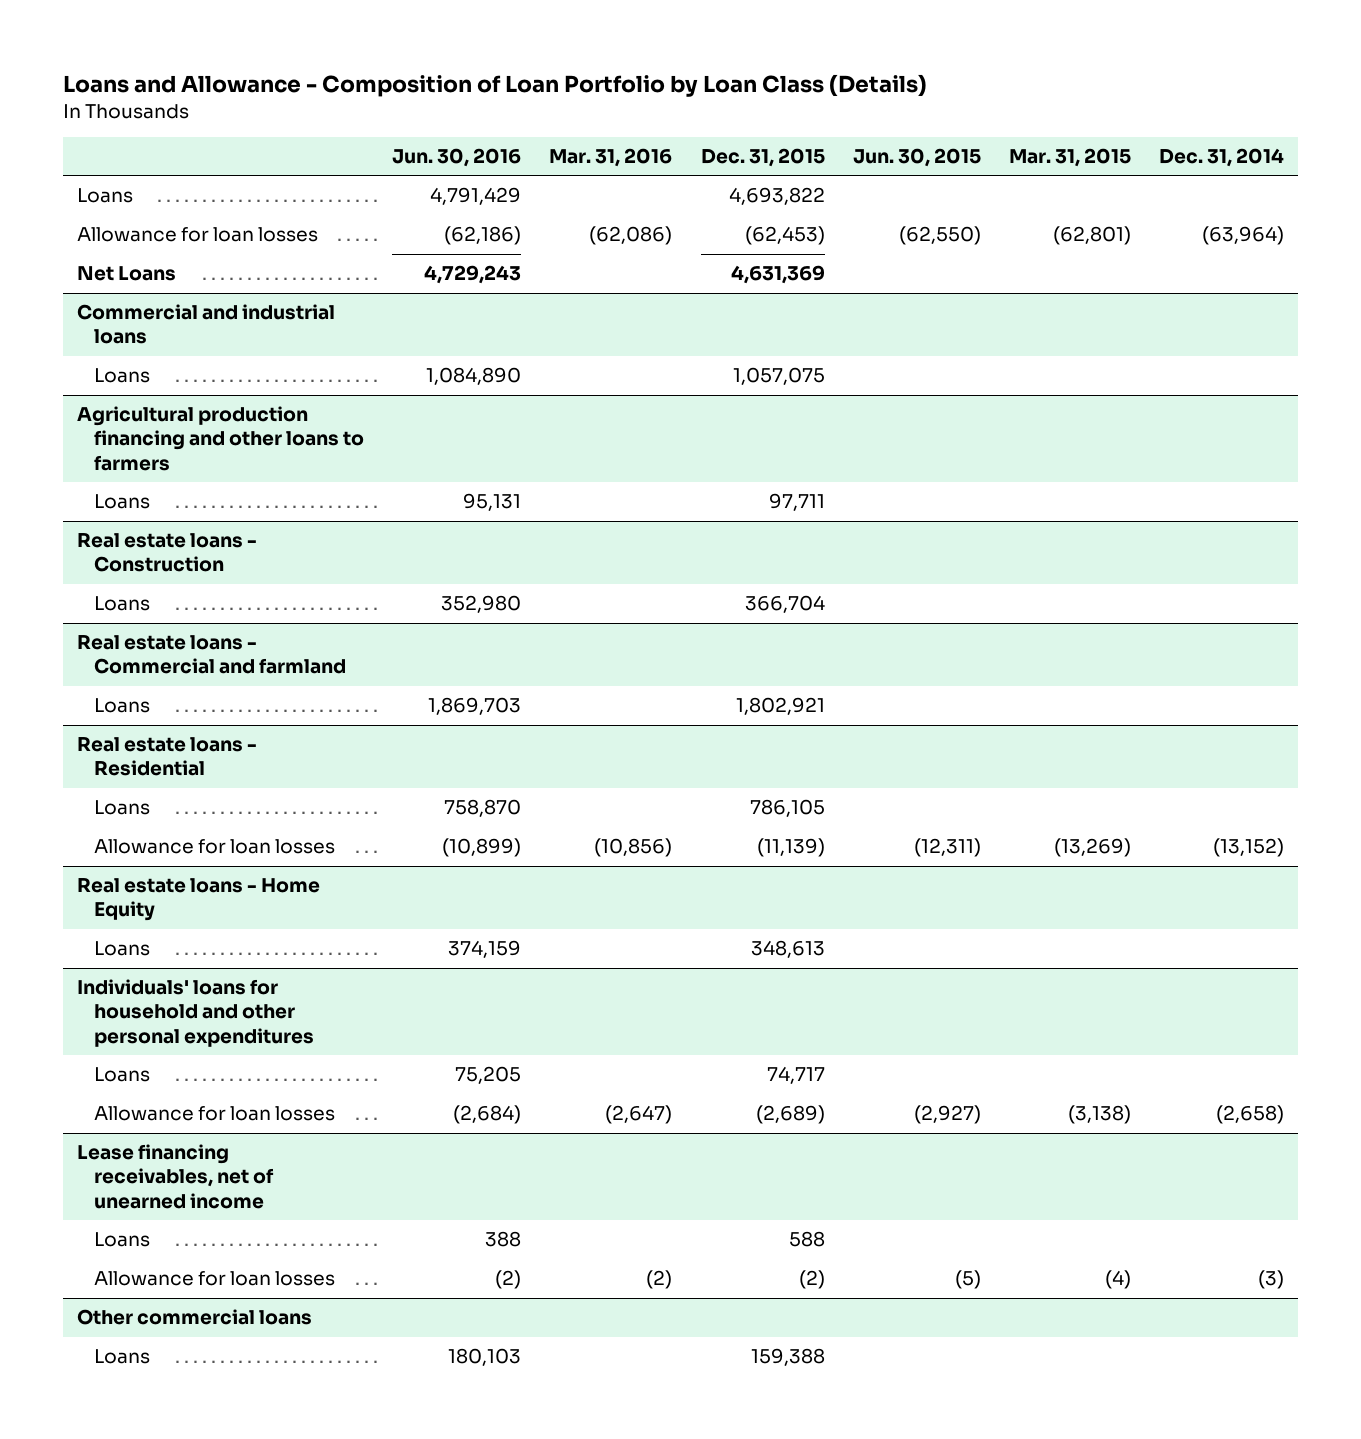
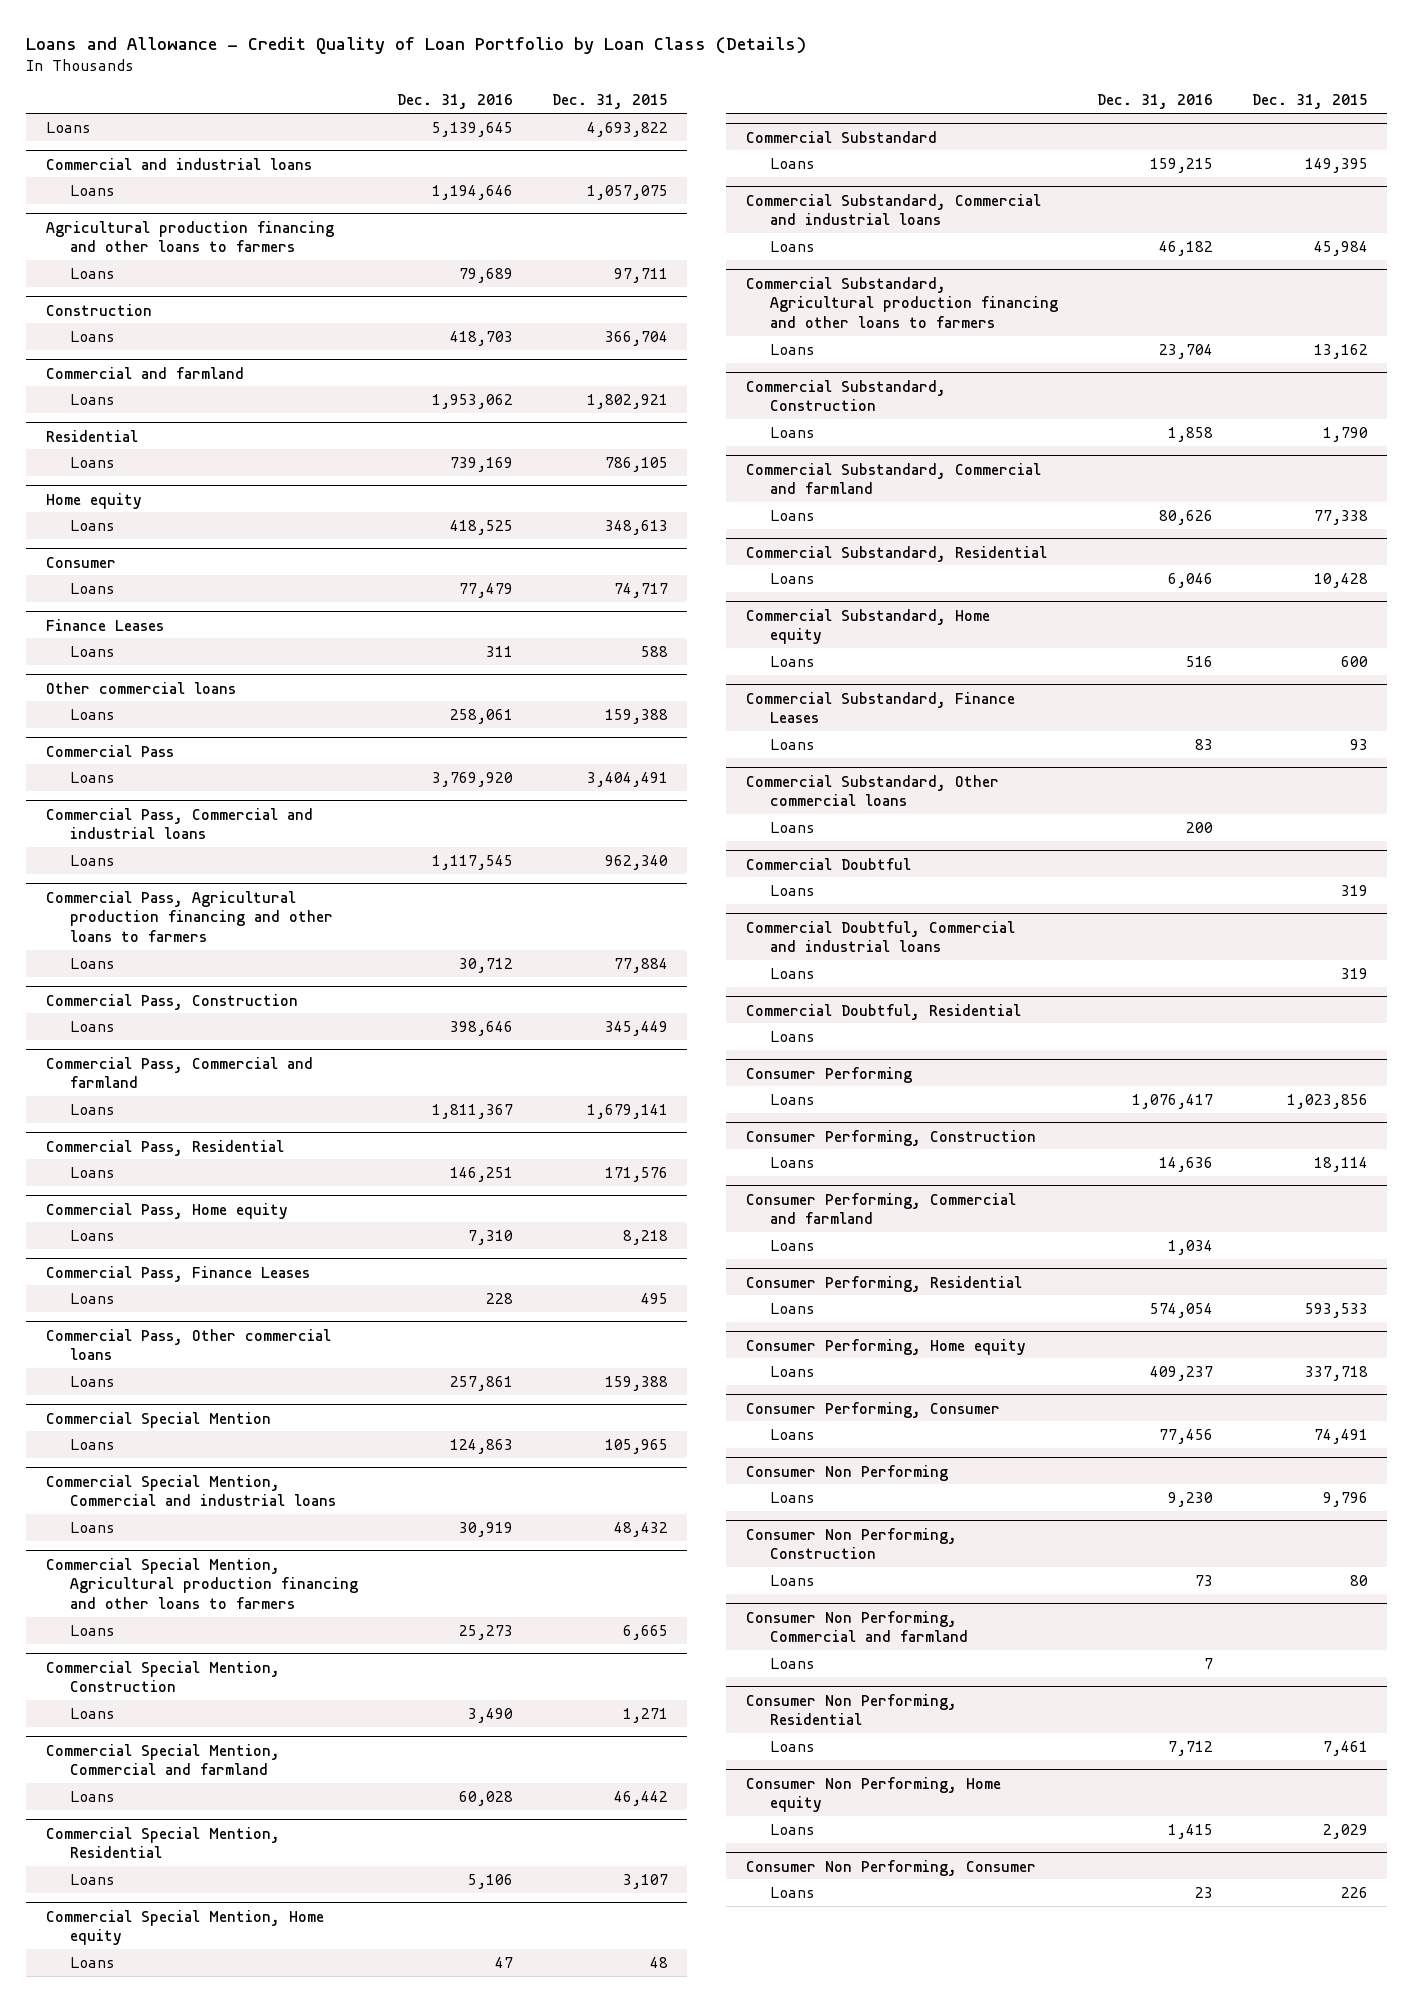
- Loans and Allowance - Composition of Loan Portfolio by Loan Class (Details)
+ Loans and Allowance - Credit Quality of Loan Portfolio by Loan Class (Details)
- | Jun. 30, 2016 | Mar. 31, 2016 | Dec. 31, 2015 | Jun. 30, 2015 | Mar. 31, 2015 | Dec. 31, 2014
+ | Dec. 31, 2016 | Dec. 31, 2015
- Allowance for loan losses | (62,186) | (62,086) | (62,453) | (62,550) | (62,801) | (63,964)
- Net Loans | 4,729,243 | | 4,631,369 | | |
- Real estate loans - Construction
+ Construction
- Real estate loans - Commercial and farmland
+ Commercial and farmland
- Real estate loans - Residential
+ Residential
- Allowance for loan losses | (10,899) | (10,856) | (11,139) | (12,311) | (13,269) | (13,152)
- Real estate loans - Home Equity
+ Home equity
- Individuals' loans for household and other personal expenditures
+ Consumer
- Allowance for loan losses | (2,684) | (2,647) | (2,689) | (2,927) | (3,138) | (2,658)
- Lease financing receivables, net of unearned income
+ Finance Leases
- Allowance for loan losses | (2) | (2) | (2) | (5) | (4) | (3)
+ Commercial Pass
+ Loans | 3,769,920 | 3,404,491
+ Commercial Pass, Commercial and industrial loans
+ Loans | 1,117,545 | 962,340
+ Commercial Pass, Agricultural production financing and other loans to farmers
+ Loans | 30,712 | 77,884
+ Commercial Pass, Construction
+ Loans | 398,646 | 345,449
+ Commercial Pass, Commercial and farmland
+ Loans | 1,811,367 | 1,679,141
+ Commercial Pass, Residential
+ Loans | 146,251 | 171,576
+ Commercial Pass, Home equity
+ Loans | 7,310 | 8,218
+ Commercial Pass, Finance Leases
+ Loans | 228 | 495
+ Commercial Pass, Other commercial loans
+ Loans | 257,861 | 159,388
+ Commercial Special Mention
+ Loans | 124,863 | 105,965
+ Commercial Special Mention, Commercial and industrial loans
+ Loans | 30,919 | 48,432
+ Commercial Special Mention, Agricultural production financing and other loans to farmers
+ Loans | 25,273 | 6,665
+ Commercial Special Mention, Construction
+ Loans | 3,490 | 1,271
+ Commercial Special Mention, Commercial and farmland
+ Loans | 60,028 | 46,442
+ Commercial Special Mention, Residential
+ Loans | 5,106 | 3,107
+ Commercial Special Mention, Home equity
+ Loans | 47 | 48
+ Commercial Substandard
+ Loans | 159,215 | 149,395
+ Commercial Substandard, Commercial and industrial loans
+ Loans | 46,182 | 45,984
+ Commercial Substandard, Agricultural production financing and other loans to farmers
+ Loans | 23,704 | 13,162
+ Commercial Substandard, Construction
+ Loans | 1,858 | 1,790
+ Commercial Substandard, Commercial and farmland
+ Loans | 80,626 | 77,338
+ Commercial Substandard, Residential
+ Loans | 6,046 | 10,428
+ Commercial Substandard, Home equity
+ Loans | 516 | 600
+ Commercial Substandard, Finance Leases
+ Loans | 83 | 93
+ Commercial Substandard, Other commercial loans
+ Loans | 200 |
+ Commercial Doubtful
+ Loans | | 319
+ Commercial Doubtful, Commercial and industrial loans
+ Loans | | 319
+ Commercial Doubtful, Residential
+ Loans
+ Consumer Performing
+ Loans | 1,076,417 | 1,023,856
+ Consumer Performing, Construction
+ Loans | 14,636 | 18,114
+ Consumer Performing, Commercial and farmland
+ Loans | 1,034 |
+ Consumer Performing, Residential
+ Loans | 574,054 | 593,533
+ Consumer Performing, Home equity
+ Loans | 409,237 | 337,718
+ Consumer Performing, Consumer
+ Loans | 77,456 | 74,491
+ Consumer Non Performing
+ Loans | 9,230 | 9,796
+ Consumer Non Performing, Construction
+ Loans | 73 | 80
+ Consumer Non Performing, Commercial and farmland
+ Loans | 7 |
+ Consumer Non Performing, Residential
+ Loans | 7,712 | 7,461
+ Consumer Non Performing, Home equity
+ Loans | 1,415 | 2,029
+ Consumer Non Performing, Consumer
+ Loans | 23 | 226

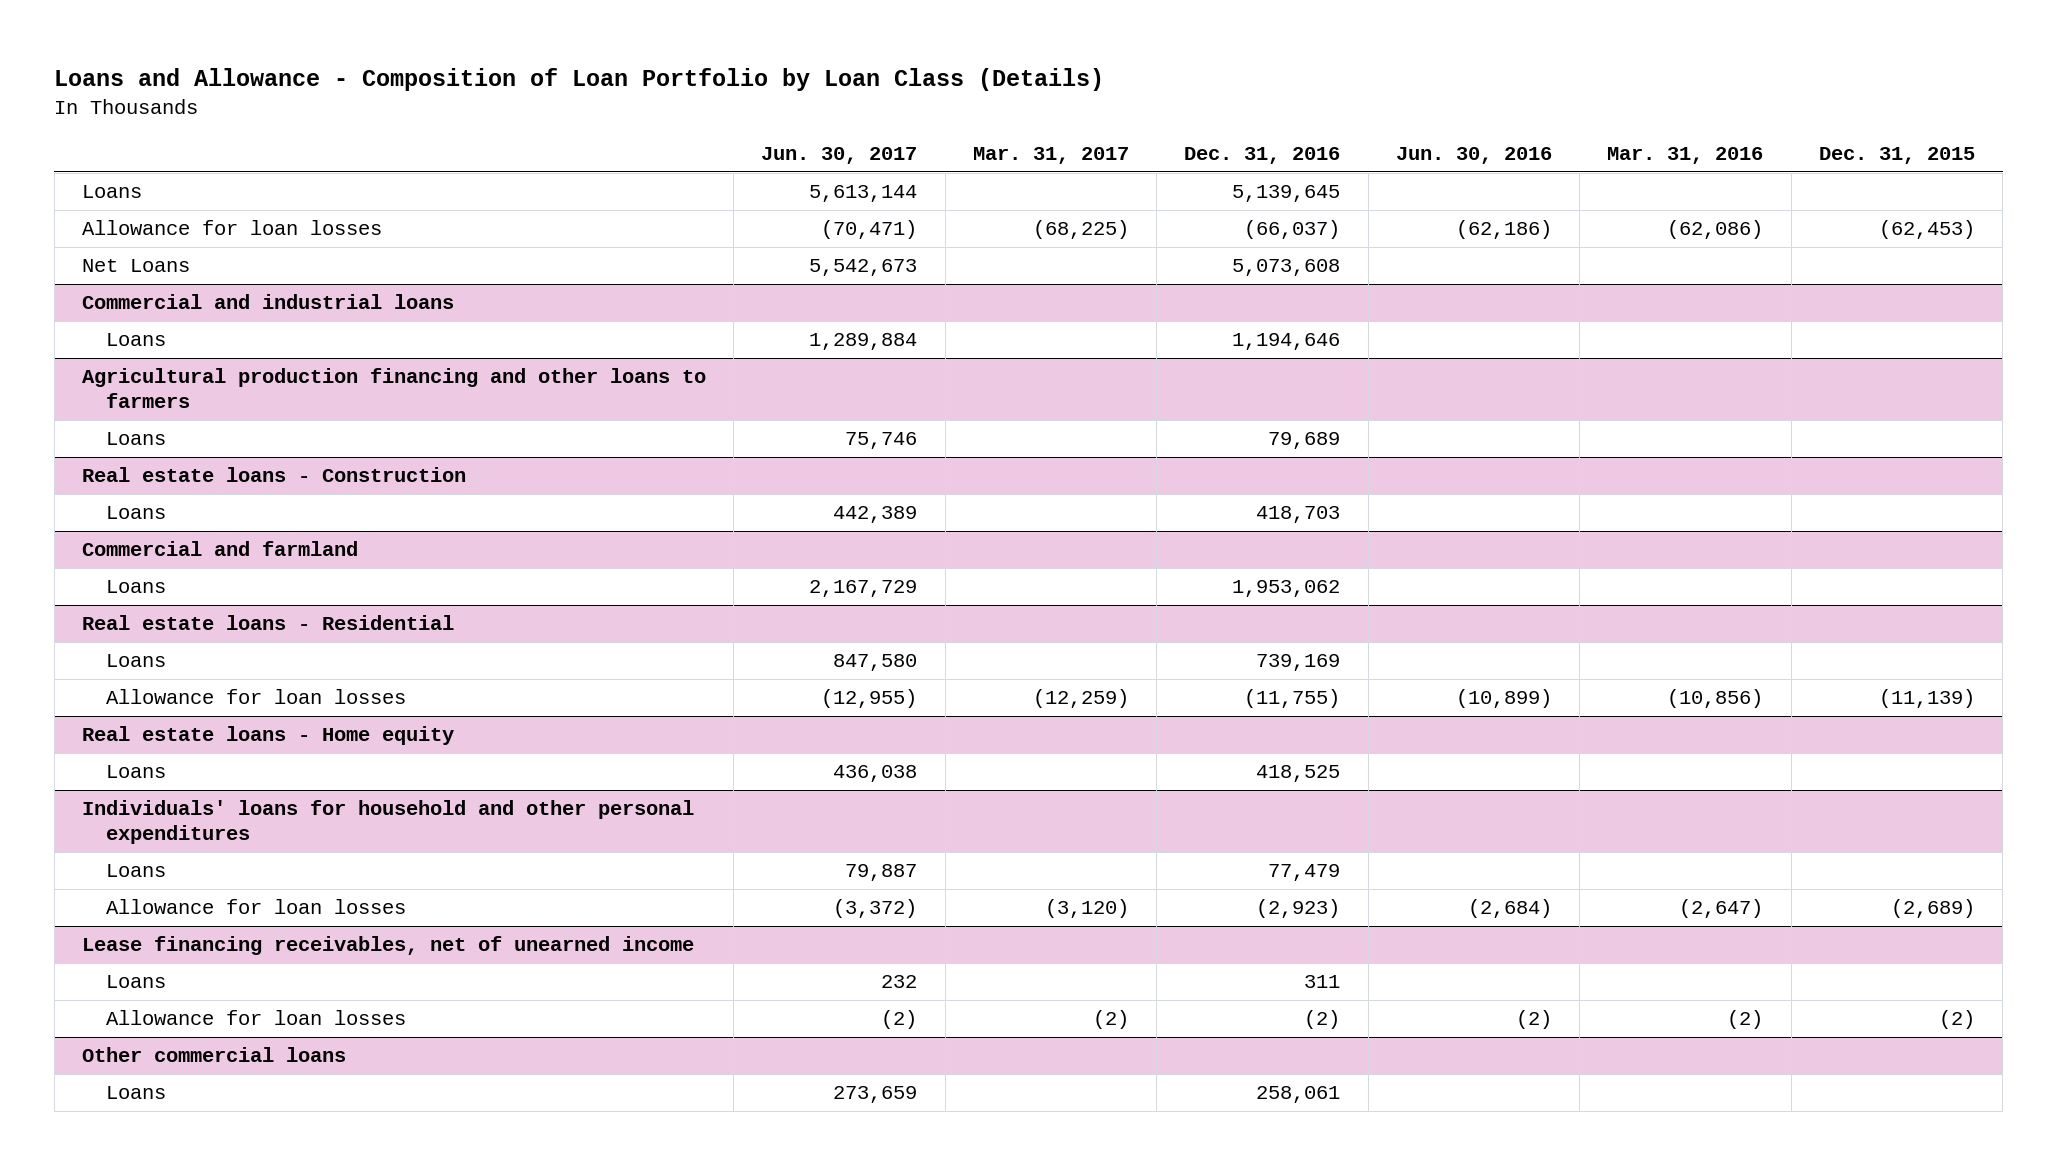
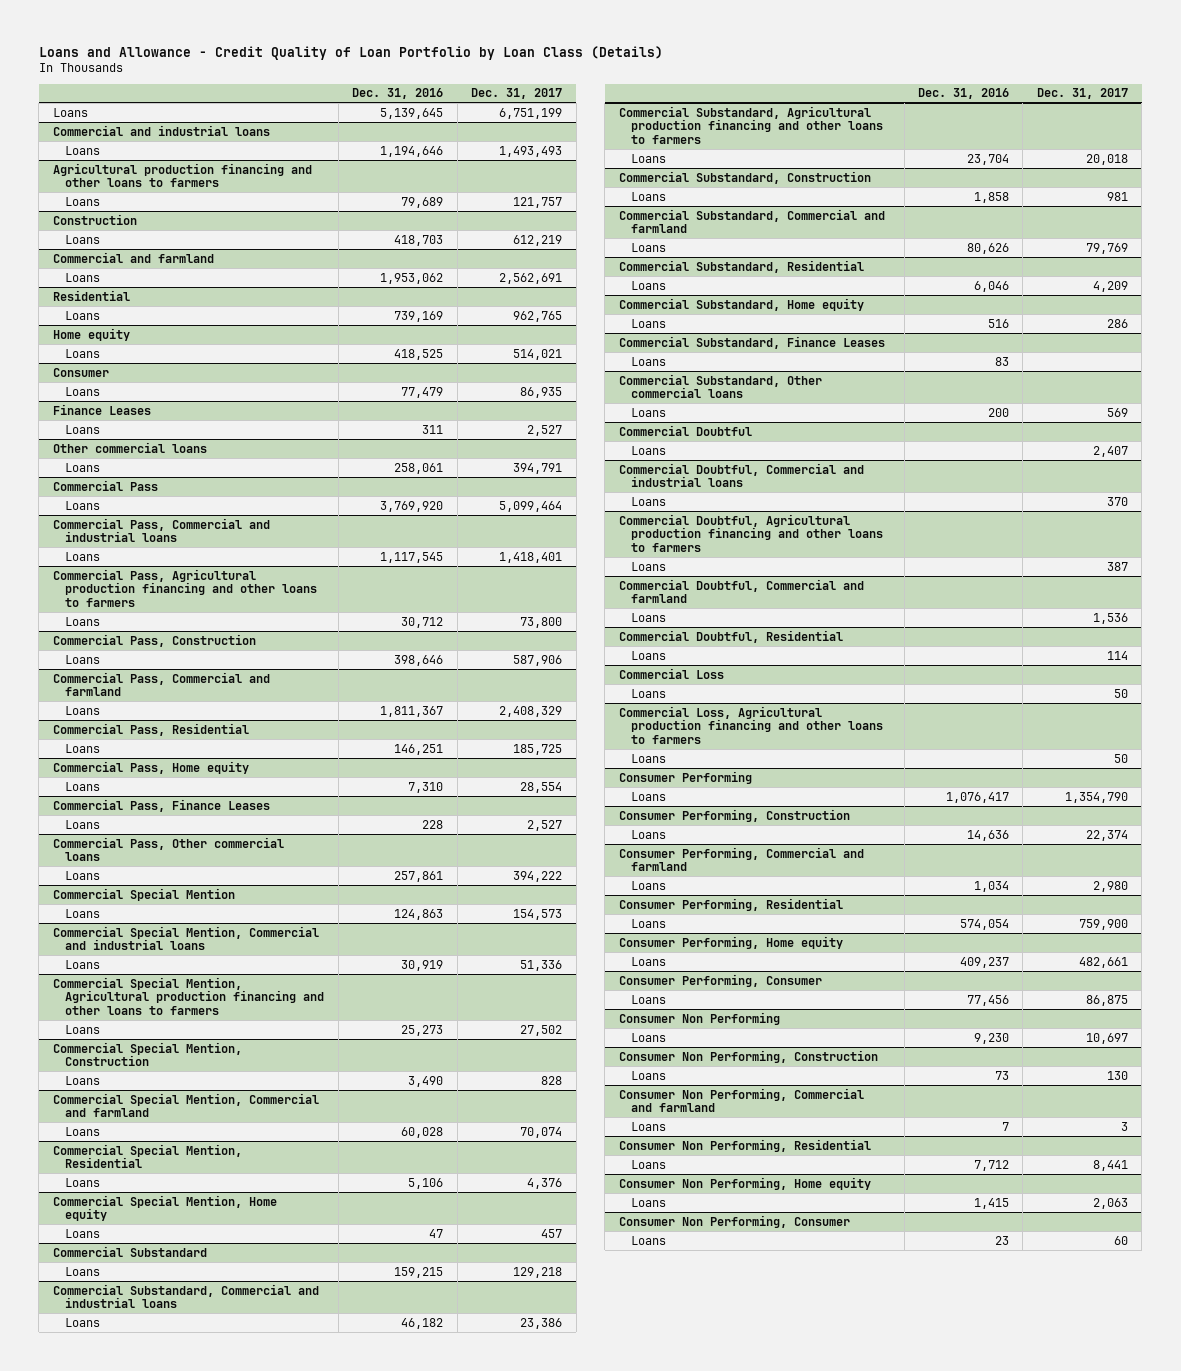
- Loans and Allowance - Composition of Loan Portfolio by Loan Class (Details)
+ Loans and Allowance - Credit Quality of Loan Portfolio by Loan Class (Details)
- | Jun. 30, 2017 | Mar. 31, 2017 | Dec. 31, 2016 | Jun. 30, 2016 | Mar. 31, 2016 | Dec. 31, 2015
+ | Dec. 31, 2016 | Dec. 31, 2017
- Allowance for loan losses | (70,471) | (68,225) | (66,037) | (62,186) | (62,086) | (62,453)
- Net Loans | 5,542,673 | | 5,073,608 | | |
- Real estate loans - Construction
+ Construction
- Real estate loans - Residential
+ Residential
- Allowance for loan losses | (12,955) | (12,259) | (11,755) | (10,899) | (10,856) | (11,139)
- Real estate loans - Home equity
+ Home equity
- Individuals' loans for household and other personal expenditures
+ Consumer
- Allowance for loan losses | (3,372) | (3,120) | (2,923) | (2,684) | (2,647) | (2,689)
- Lease financing receivables, net of unearned income
+ Finance Leases
- Allowance for loan losses | (2) | (2) | (2) | (2) | (2) | (2)
+ Commercial Pass
+ Loans | 3,769,920 | 5,099,464
+ Commercial Pass, Commercial and industrial loans
+ Loans | 1,117,545 | 1,418,401
+ Commercial Pass, Agricultural production financing and other loans to farmers
+ Loans | 30,712 | 73,800
+ Commercial Pass, Construction
+ Loans | 398,646 | 587,906
+ Commercial Pass, Commercial and farmland
+ Loans | 1,811,367 | 2,408,329
+ Commercial Pass, Residential
+ Loans | 146,251 | 185,725
+ Commercial Pass, Home equity
+ Loans | 7,310 | 28,554
+ Commercial Pass, Finance Leases
+ Loans | 228 | 2,527
+ Commercial Pass, Other commercial loans
+ Loans | 257,861 | 394,222
+ Commercial Special Mention
+ Loans | 124,863 | 154,573
+ Commercial Special Mention, Commercial and industrial loans
+ Loans | 30,919 | 51,336
+ Commercial Special Mention, Agricultural production financing and other loans to farmers
+ Loans | 25,273 | 27,502
+ Commercial Special Mention, Construction
+ Loans | 3,490 | 828
+ Commercial Special Mention, Commercial and farmland
+ Loans | 60,028 | 70,074
+ Commercial Special Mention, Residential
+ Loans | 5,106 | 4,376
+ Commercial Special Mention, Home equity
+ Loans | 47 | 457
+ Commercial Substandard
+ Loans | 159,215 | 129,218
+ Commercial Substandard, Commercial and industrial loans
+ Loans | 46,182 | 23,386
+ Commercial Substandard, Agricultural production financing and other loans to farmers
+ Loans | 23,704 | 20,018
+ Commercial Substandard, Construction
+ Loans | 1,858 | 981
+ Commercial Substandard, Commercial and farmland
+ Loans | 80,626 | 79,769
+ Commercial Substandard, Residential
+ Loans | 6,046 | 4,209
+ Commercial Substandard, Home equity
+ Loans | 516 | 286
+ Commercial Substandard, Finance Leases
+ Loans | 83 |
+ Commercial Substandard, Other commercial loans
+ Loans | 200 | 569
+ Commercial Doubtful
+ Loans | | 2,407
+ Commercial Doubtful, Commercial and industrial loans
+ Loans | | 370
+ Commercial Doubtful, Agricultural production financing and other loans to farmers
+ Loans | | 387
+ Commercial Doubtful, Commercial and farmland
+ Loans | | 1,536
+ Commercial Doubtful, Residential
+ Loans | | 114
+ Commercial Loss
+ Loans | | 50
+ Commercial Loss, Agricultural production financing and other loans to farmers
+ Loans | | 50
+ Consumer Performing
+ Loans | 1,076,417 | 1,354,790
+ Consumer Performing, Construction
+ Loans | 14,636 | 22,374
+ Consumer Performing, Commercial and farmland
+ Loans | 1,034 | 2,980
+ Consumer Performing, Residential
+ Loans | 574,054 | 759,900
+ Consumer Performing, Home equity
+ Loans | 409,237 | 482,661
+ Consumer Performing, Consumer
+ Loans | 77,456 | 86,875
+ Consumer Non Performing
+ Loans | 9,230 | 10,697
+ Consumer Non Performing, Construction
+ Loans | 73 | 130
+ Consumer Non Performing, Commercial and farmland
+ Loans | 7 | 3
+ Consumer Non Performing, Residential
+ Loans | 7,712 | 8,441
+ Consumer Non Performing, Home equity
+ Loans | 1,415 | 2,063
+ Consumer Non Performing, Consumer
+ Loans | 23 | 60

